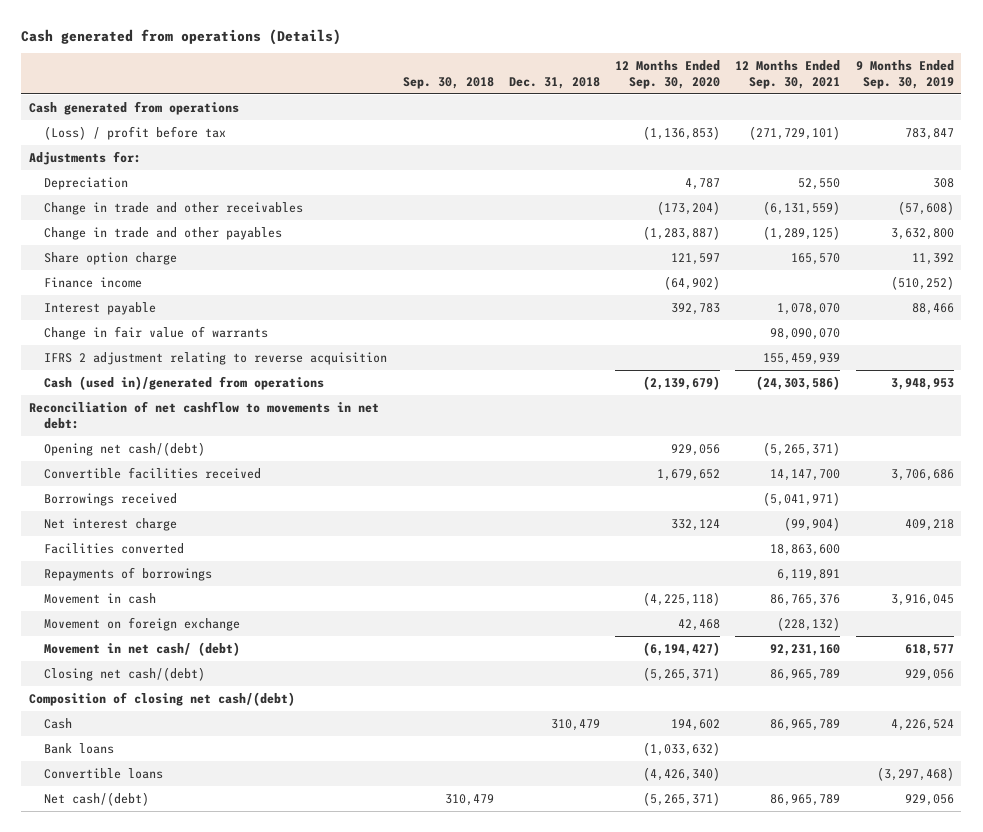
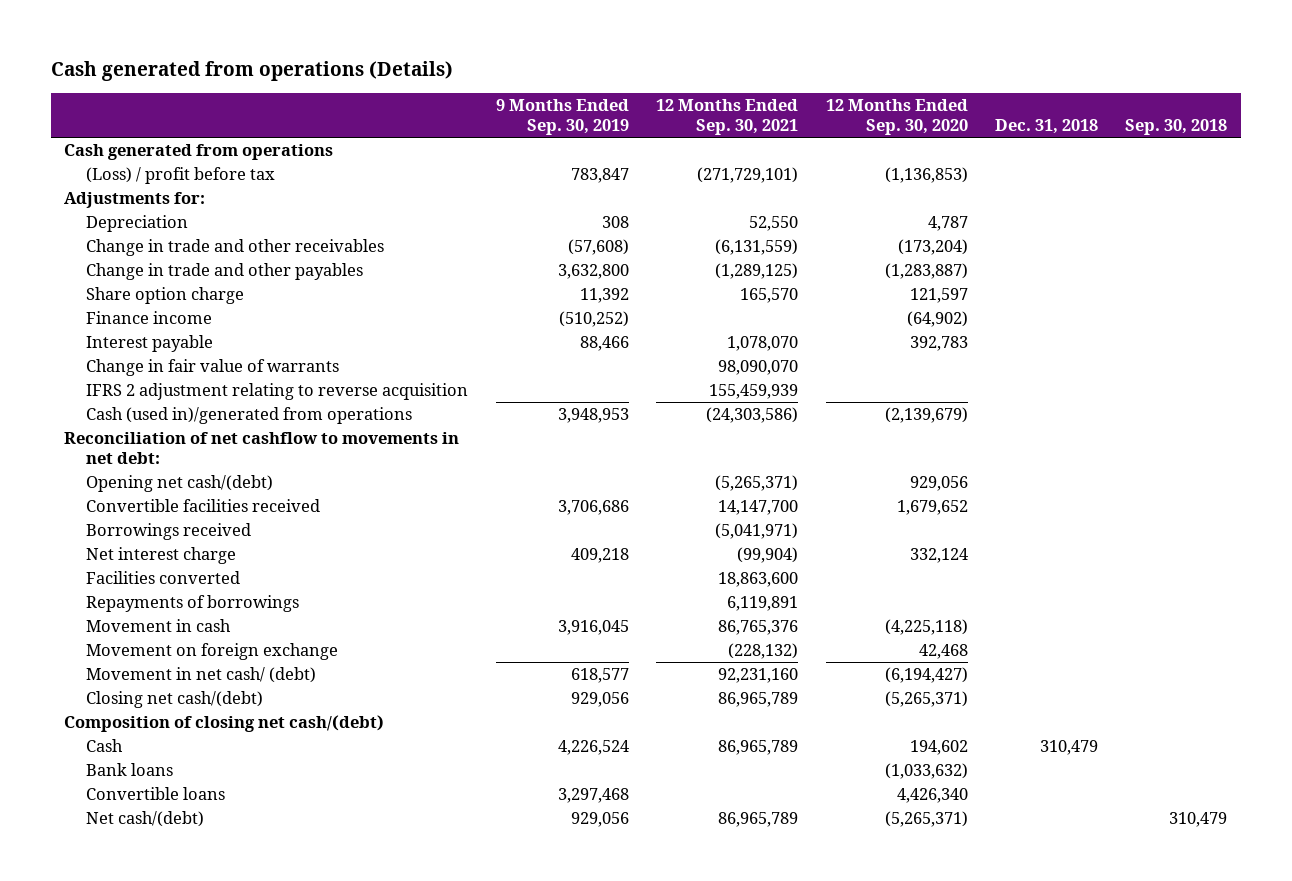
- | Sep. 30, 2018 | Dec. 31, 2018 | 12 Months Ended Sep. 30, 2020 | 12 Months Ended Sep. 30, 2021 | 9 Months Ended Sep. 30, 2019
+ | 9 Months Ended Sep. 30, 2019 | 12 Months Ended Sep. 30, 2021 | 12 Months Ended Sep. 30, 2020 | Dec. 31, 2018 | Sep. 30, 2018
- Convertible loans | | | (4,426,340) | | (3,297,468)
+ Convertible loans | 3,297,468 | | 4,426,340 | |

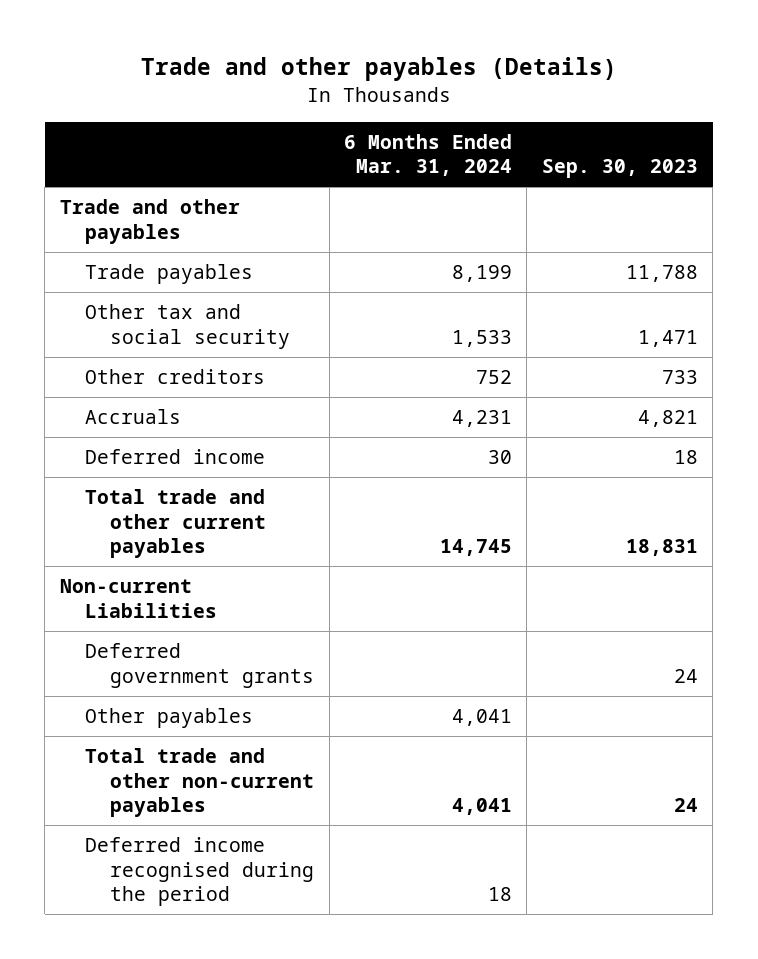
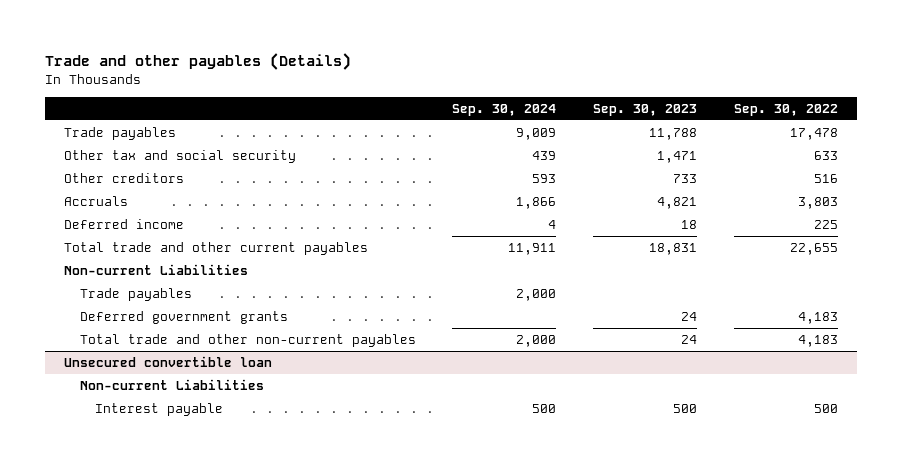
- | 6 Months Ended Mar. 31, 2024 | Sep. 30, 2023
+ | Sep. 30, 2024 | Sep. 30, 2023 | Sep. 30, 2022
- Trade and other payables
+ Trade payables | 2,000 | |
- Other payables | 4,041 |
- Deferred income recognised during the period | 18 |
+ Unsecured convertible loan
+ Non-current Liabilities
+ Interest payable | 500 | 500 | 500

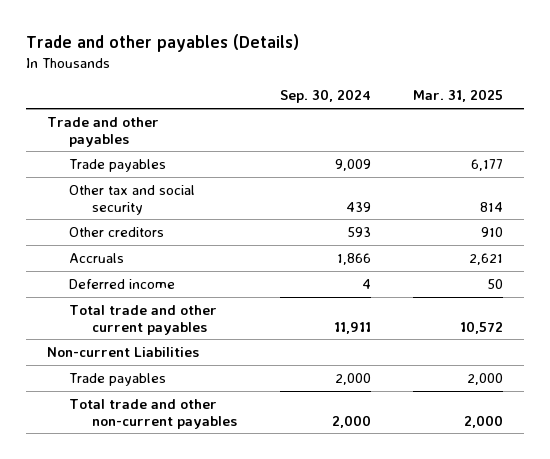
- | Sep. 30, 2024 | Sep. 30, 2023 | Sep. 30, 2022
+ | Sep. 30, 2024 | Mar. 31, 2025
+ Trade and other payables
- Deferred government grants | | 24 | 4,183
- Unsecured convertible loan
- Non-current Liabilities
- Interest payable | 500 | 500 | 500

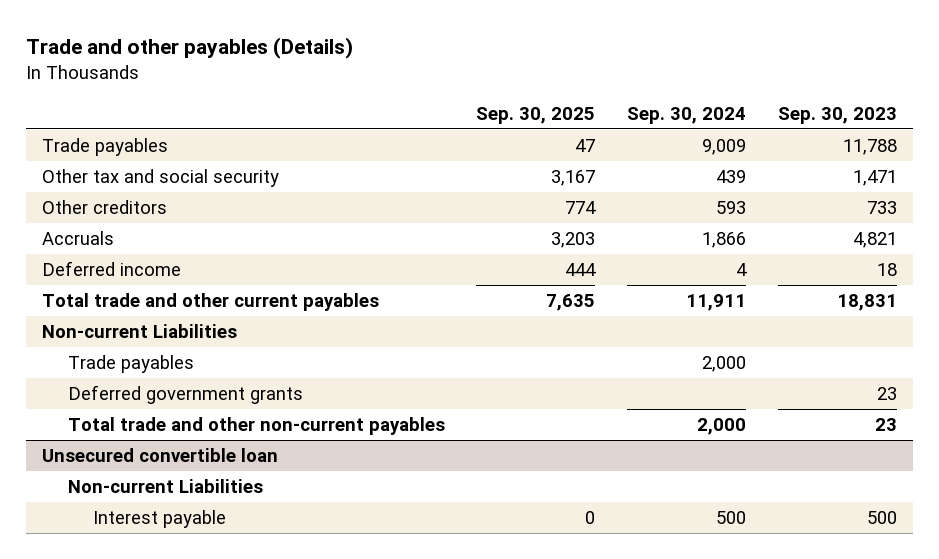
- | Sep. 30, 2024 | Mar. 31, 2025
+ | Sep. 30, 2025 | Sep. 30, 2024 | Sep. 30, 2023
- Trade and other payables
+ Deferred government grants | | | 23
+ Unsecured convertible loan
+ Non-current Liabilities
+ Interest payable | 0 | 500 | 500

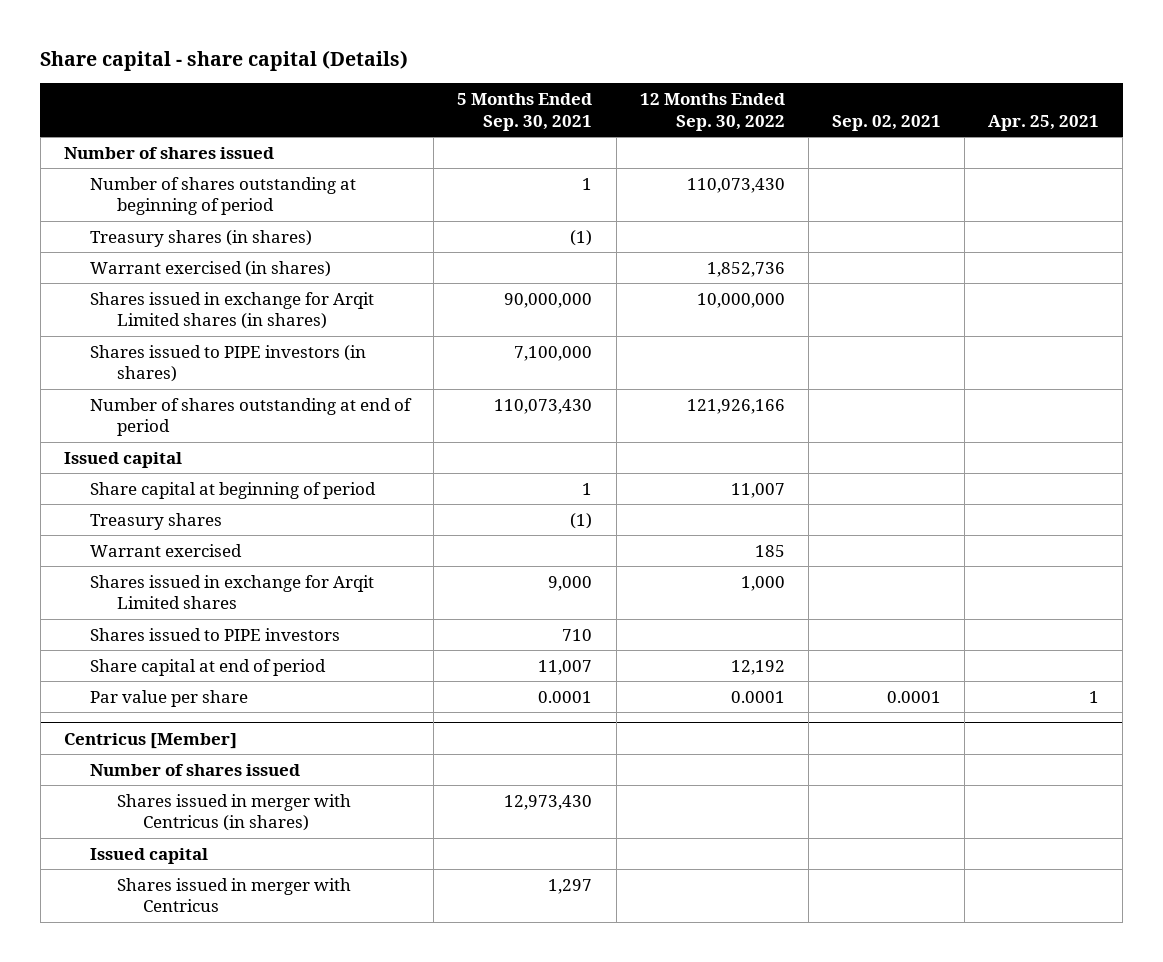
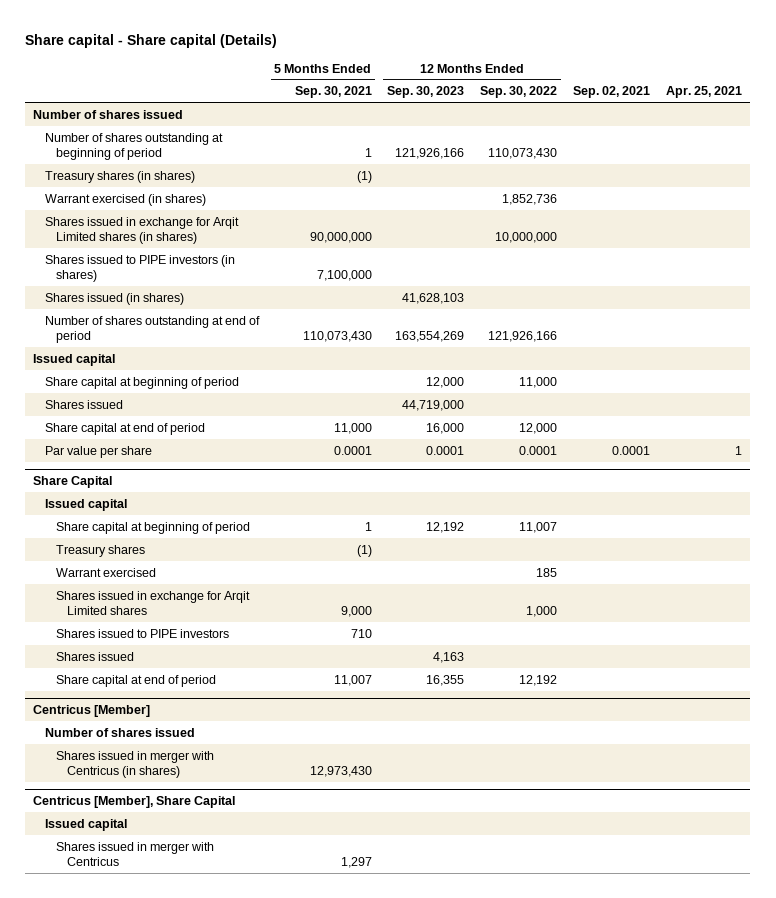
- Share capital - share capital (Details)
+ Share capital - Share capital (Details)
- | 5 Months Ended Sep. 30, 2021 | 12 Months Ended Sep. 30, 2022 | Sep. 02, 2021 | Apr. 25, 2021
+ | 5 Months Ended Sep. 30, 2021 | 12 Months Ended Sep. 30, 2023 | 12 Months Ended Sep. 30, 2022 | Sep. 02, 2021 | Apr. 25, 2021
+ Shares issued (in shares) | | 41,628,103 | | |
+ Share capital at beginning of period | | 12,000 | 11,000 | |
+ Shares issued | | 44,719,000 | | |
+ Share capital at end of period | 11,000 | 16,000 | 12,000 | |
moved up: Par value per share | 0.0001 | 0.0001 | 0.0001 | 0.0001 | 1
+ Share Capital
+ Issued capital
+ Shares issued | | 4,163 | | |
+ Centricus [Member], Share Capital

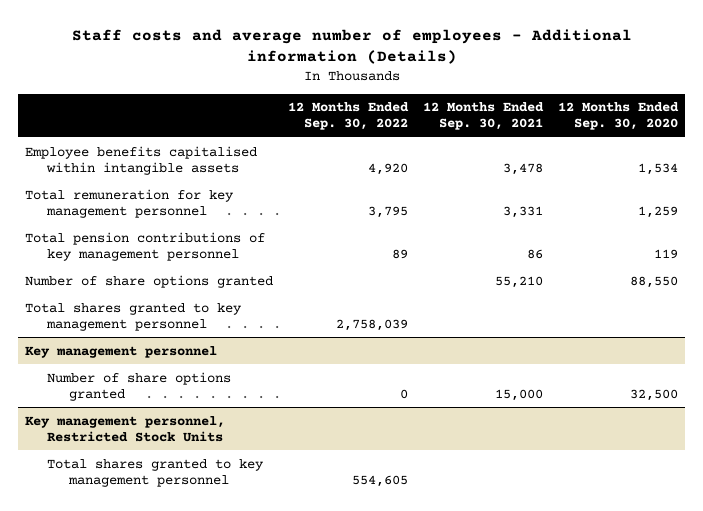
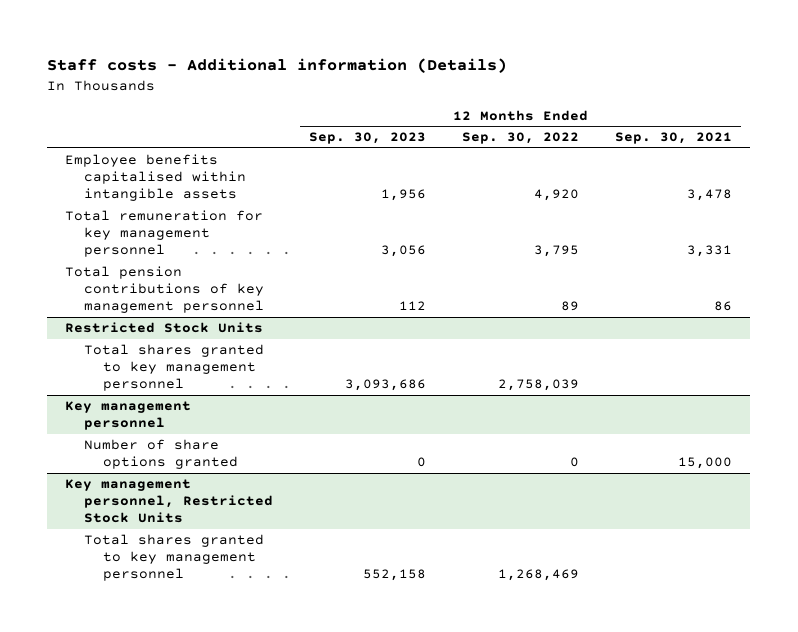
- Staff costs and average number of employees - Additional information (Details)
+ Staff costs - Additional information (Details)
- | 12 Months Ended Sep. 30, 2022 | 12 Months Ended Sep. 30, 2021 | 12 Months Ended Sep. 30, 2020
+ | 12 Months Ended Sep. 30, 2023 | 12 Months Ended Sep. 30, 2022 | 12 Months Ended Sep. 30, 2021
- Number of share options granted | | 55,210 | 88,550
+ Restricted Stock Units
@ Key management personnel, Restricted Stock Units
- Total shares granted to key management personnel | 554,605 | |
+ Total shares granted to key management personnel | 552,158 | 1,268,469 |

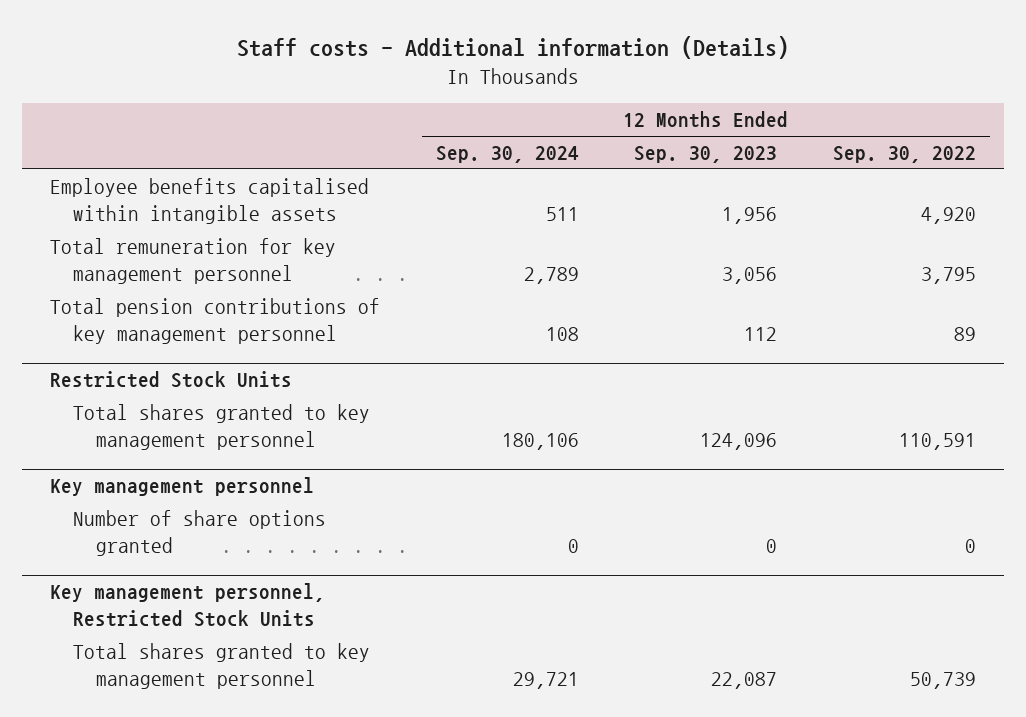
- | 12 Months Ended Sep. 30, 2023 | 12 Months Ended Sep. 30, 2022 | 12 Months Ended Sep. 30, 2021
+ | 12 Months Ended Sep. 30, 2024 | 12 Months Ended Sep. 30, 2023 | 12 Months Ended Sep. 30, 2022
@ Restricted Stock Units
- Total shares granted to key management personnel | 3,093,686 | 2,758,039 |
+ Total shares granted to key management personnel | 180,106 | 124,096 | 110,591
@ Key management personnel, Restricted Stock Units
- Total shares granted to key management personnel | 552,158 | 1,268,469 |
+ Total shares granted to key management personnel | 29,721 | 22,087 | 50,739

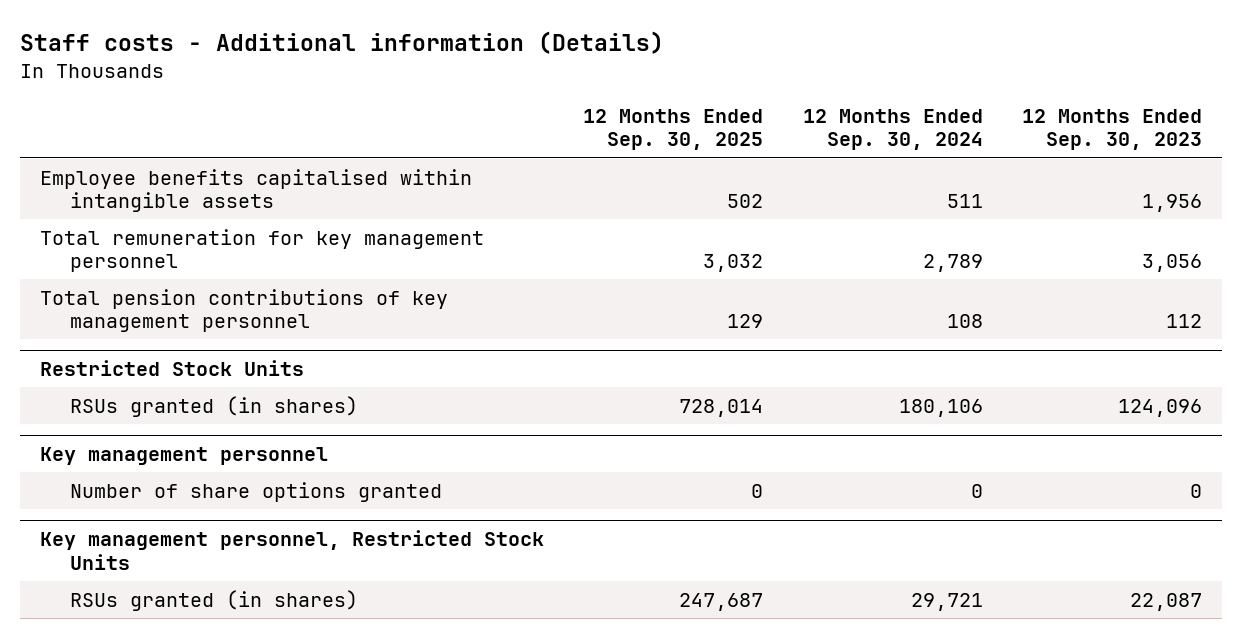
- | 12 Months Ended Sep. 30, 2024 | 12 Months Ended Sep. 30, 2023 | 12 Months Ended Sep. 30, 2022
+ | 12 Months Ended Sep. 30, 2025 | 12 Months Ended Sep. 30, 2024 | 12 Months Ended Sep. 30, 2023
@ Restricted Stock Units
- Total shares granted to key management personnel | 180,106 | 124,096 | 110,591
+ RSUs granted (in shares) | 728,014 | 180,106 | 124,096
@ Key management personnel, Restricted Stock Units
- Total shares granted to key management personnel | 29,721 | 22,087 | 50,739
+ RSUs granted (in shares) | 247,687 | 29,721 | 22,087

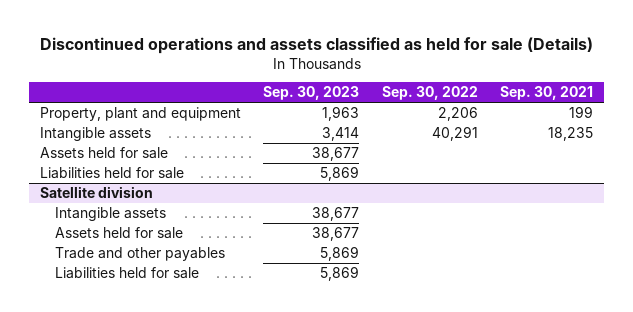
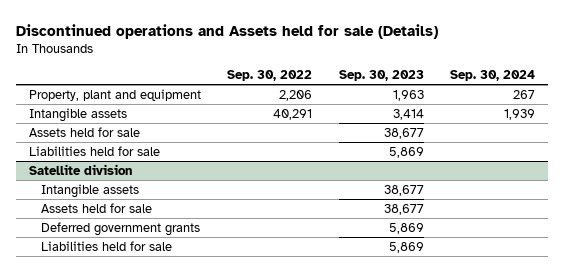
- Discontinued operations and assets classified as held for sale (Details)
+ Discontinued operations and Assets held for sale (Details)
- | Sep. 30, 2023 | Sep. 30, 2022 | Sep. 30, 2021
+ | Sep. 30, 2022 | Sep. 30, 2023 | Sep. 30, 2024
@ Satellite division
- Trade and other payables | 5,869 | |
+ Deferred government grants | | 5,869 |

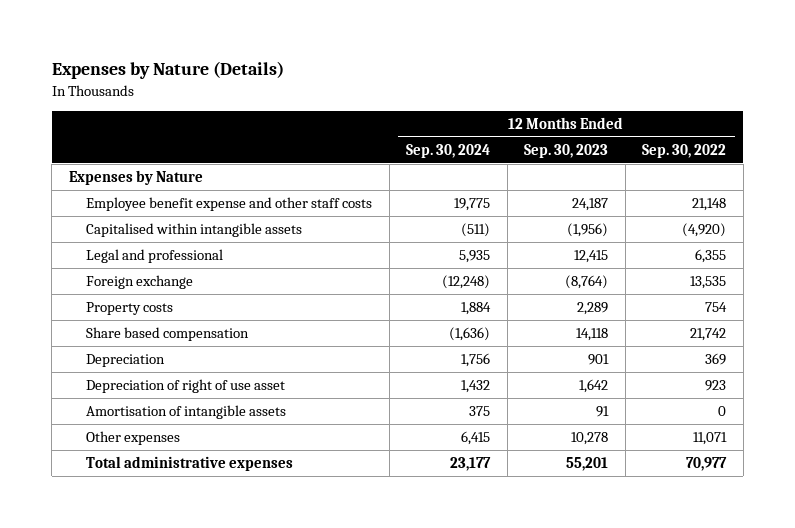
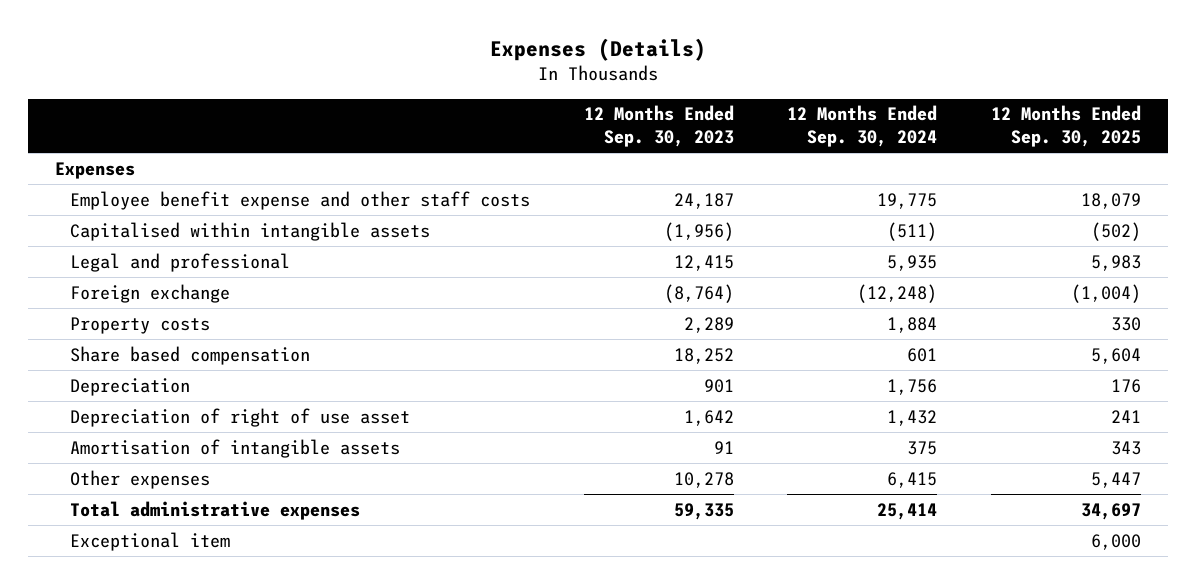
- Expenses by Nature (Details)
+ Expenses (Details)
- | 12 Months Ended Sep. 30, 2024 | 12 Months Ended Sep. 30, 2023 | 12 Months Ended Sep. 30, 2022
+ | 12 Months Ended Sep. 30, 2023 | 12 Months Ended Sep. 30, 2024 | 12 Months Ended Sep. 30, 2025
- Expenses by Nature
+ Expenses
- Share based compensation | (1,636) | 14,118 | 21,742
+ Share based compensation | 18,252 | 601 | 5,604
- Total administrative expenses | 23,177 | 55,201 | 70,977
+ Total administrative expenses | 59,335 | 25,414 | 34,697
+ Exceptional item | | | 6,000

